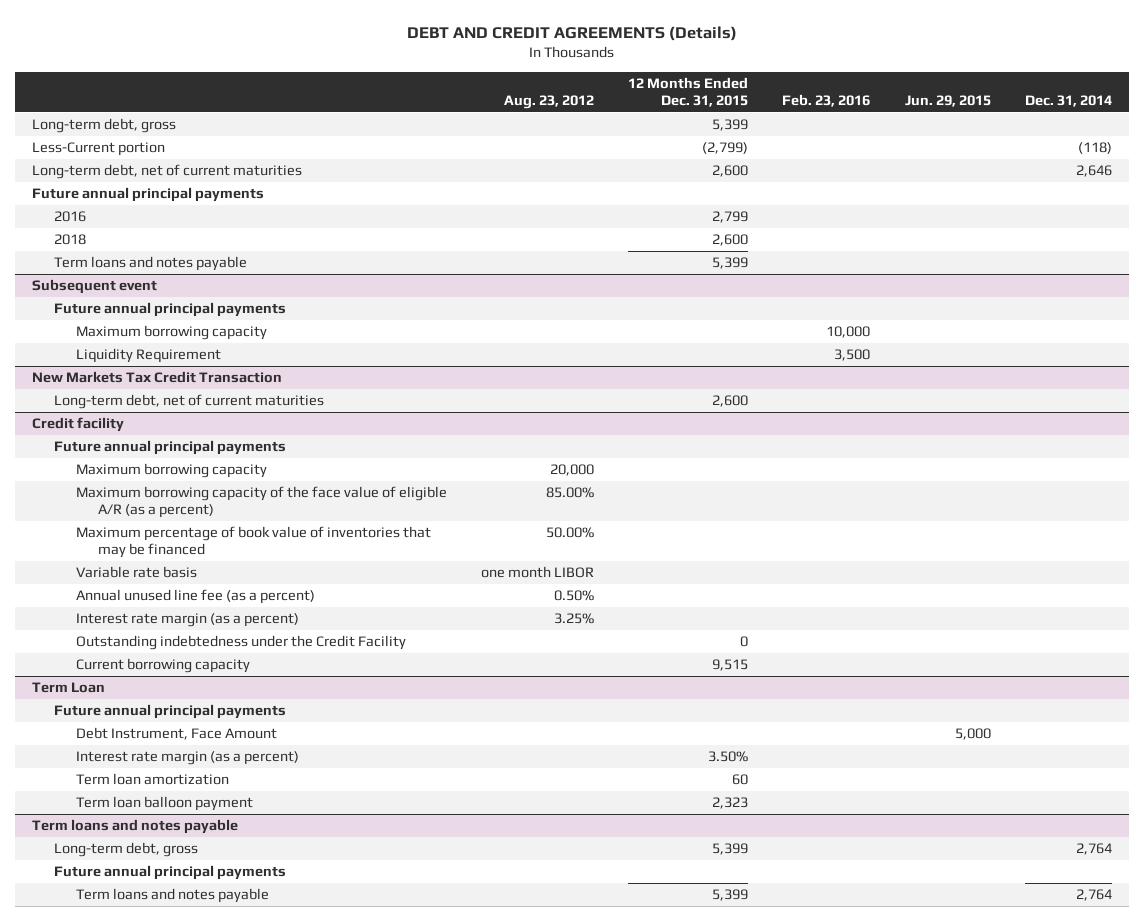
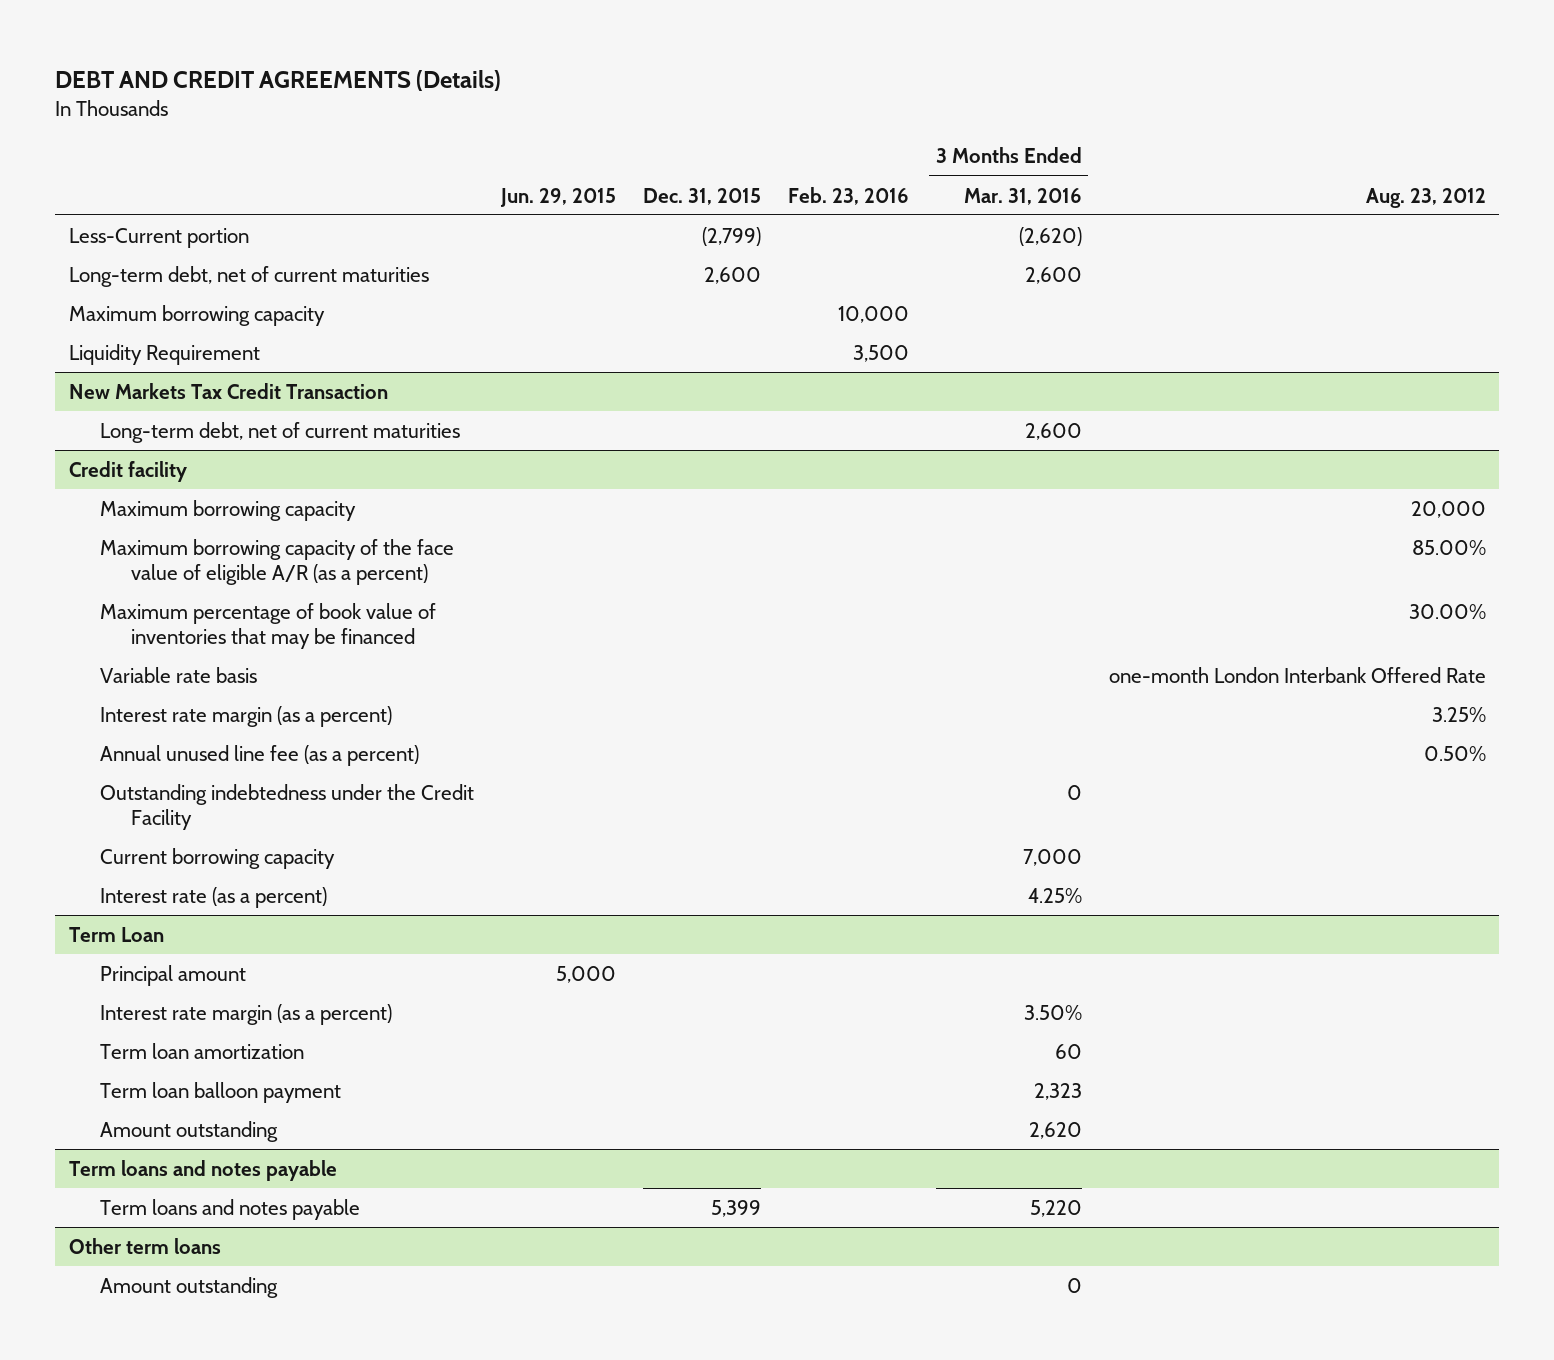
- | Aug. 23, 2012 | 12 Months Ended Dec. 31, 2015 | Feb. 23, 2016 | Jun. 29, 2015 | Dec. 31, 2014
+ | Jun. 29, 2015 | Dec. 31, 2015 | Feb. 23, 2016 | 3 Months Ended Mar. 31, 2016 | Aug. 23, 2012
- Long-term debt, gross | | 5,399 | | |
- Future annual principal payments
- 2016 | | 2,799 | | |
- 2018 | | 2,600 | | |
- Term loans and notes payable | | 5,399 | | |
- Subsequent event
- Future annual principal payments
- Maximum borrowing capacity | | | 10,000 | |
- Liquidity Requirement | | | 3,500 | |
+ Maximum borrowing capacity | | | 10,000 | |
+ Liquidity Requirement | | | 3,500 | |
@ Credit facility
- Future annual principal payments
- Maximum percentage of book value of inventories that may be financed | 50.00% | | | |
- Variable rate basis | one month LIBOR | | | |
+ Maximum percentage of book value of inventories that may be financed | | | | | 30.00%
+ Variable rate basis | | | | | one-month London Interbank Offered Rate
moved down: Annual unused line fee (as a percent) | | | | | 0.50%
+ Interest rate (as a percent) | | | | 4.25% |
@ Term Loan
- Future annual principal payments
- Debt Instrument, Face Amount | | | | 5,000 |
+ Principal amount | 5,000 | | | |
+ Amount outstanding | | | | 2,620 |
@ Term loans and notes payable
- Long-term debt, gross | | 5,399 | | | 2,764
- Future annual principal payments
+ Other term loans
+ Amount outstanding | | | | 0 |

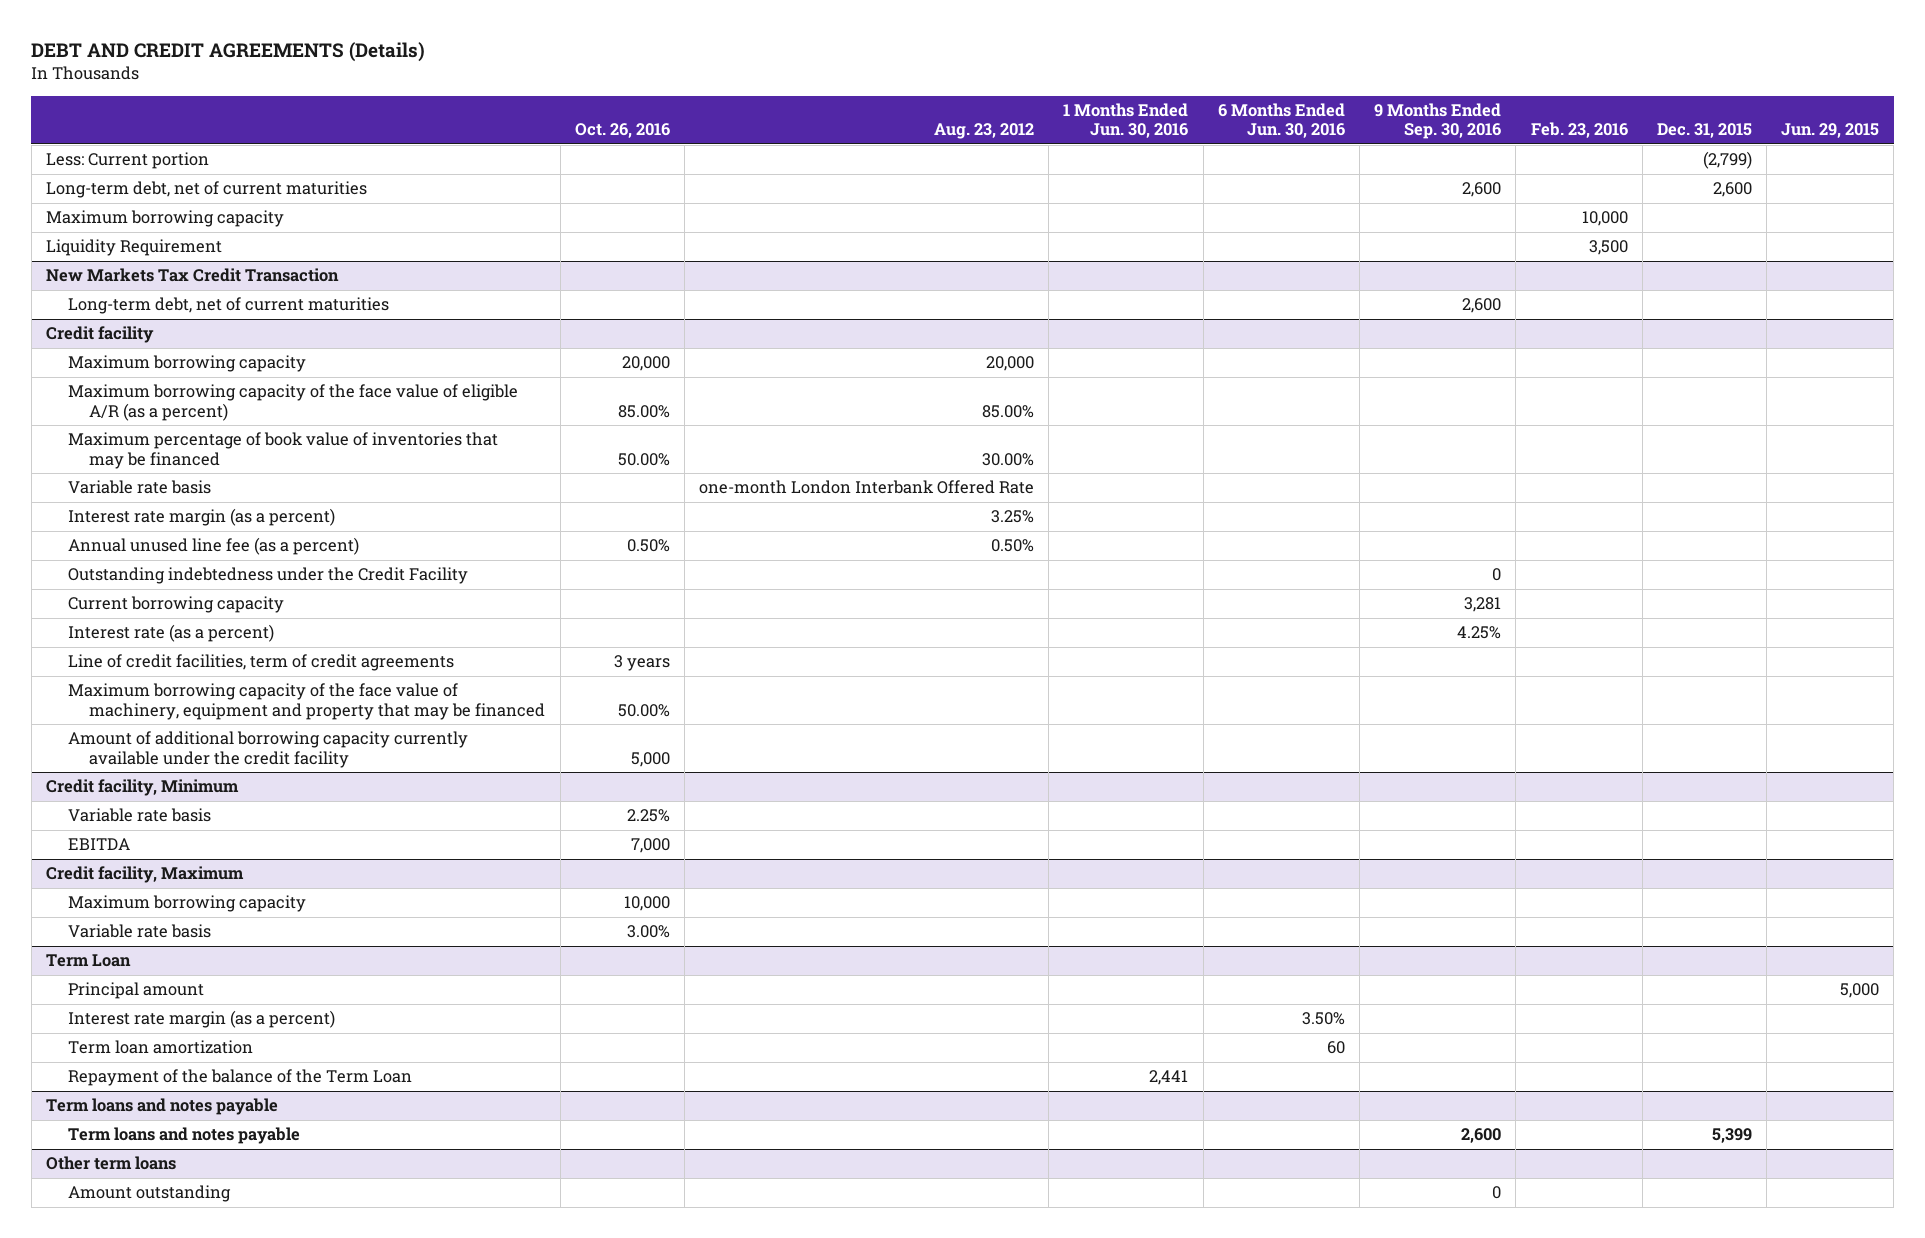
- | Jun. 29, 2015 | Dec. 31, 2015 | Feb. 23, 2016 | 3 Months Ended Mar. 31, 2016 | Aug. 23, 2012
+ | Oct. 26, 2016 | Aug. 23, 2012 | 1 Months Ended Jun. 30, 2016 | 6 Months Ended Jun. 30, 2016 | 9 Months Ended Sep. 30, 2016 | Feb. 23, 2016 | Dec. 31, 2015 | Jun. 29, 2015
- Less-Current portion | | (2,799) | | (2,620) |
+ Less: Current portion | | | | | | | (2,799) |
@ Credit facility
+ Line of credit facilities, term of credit agreements | 3 years | | | | | | |
+ Maximum borrowing capacity of the face value of machinery, equipment and property that may be financed | 50.00% | | | | | | |
+ Amount of additional borrowing capacity currently available under the credit facility | 5,000 | | | | | | |
+ Credit facility, Minimum
+ Variable rate basis | 2.25% | | | | | | |
+ EBITDA | 7,000 | | | | | | |
+ Credit facility, Maximum
+ Maximum borrowing capacity | 10,000 | | | | | | |
+ Variable rate basis | 3.00% | | | | | | |
@ Term Loan
- Term loan balloon payment | | | | 2,323 |
- Amount outstanding | | | | 2,620 |
+ Repayment of the balance of the Term Loan | | | 2,441 | | | | |

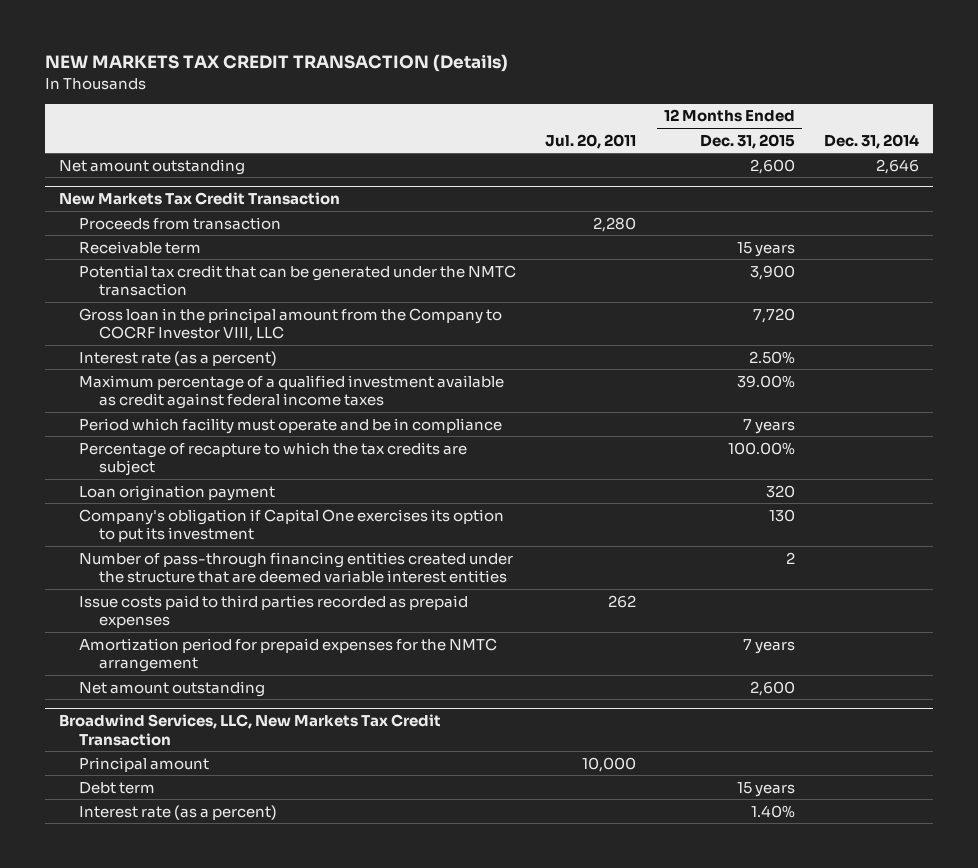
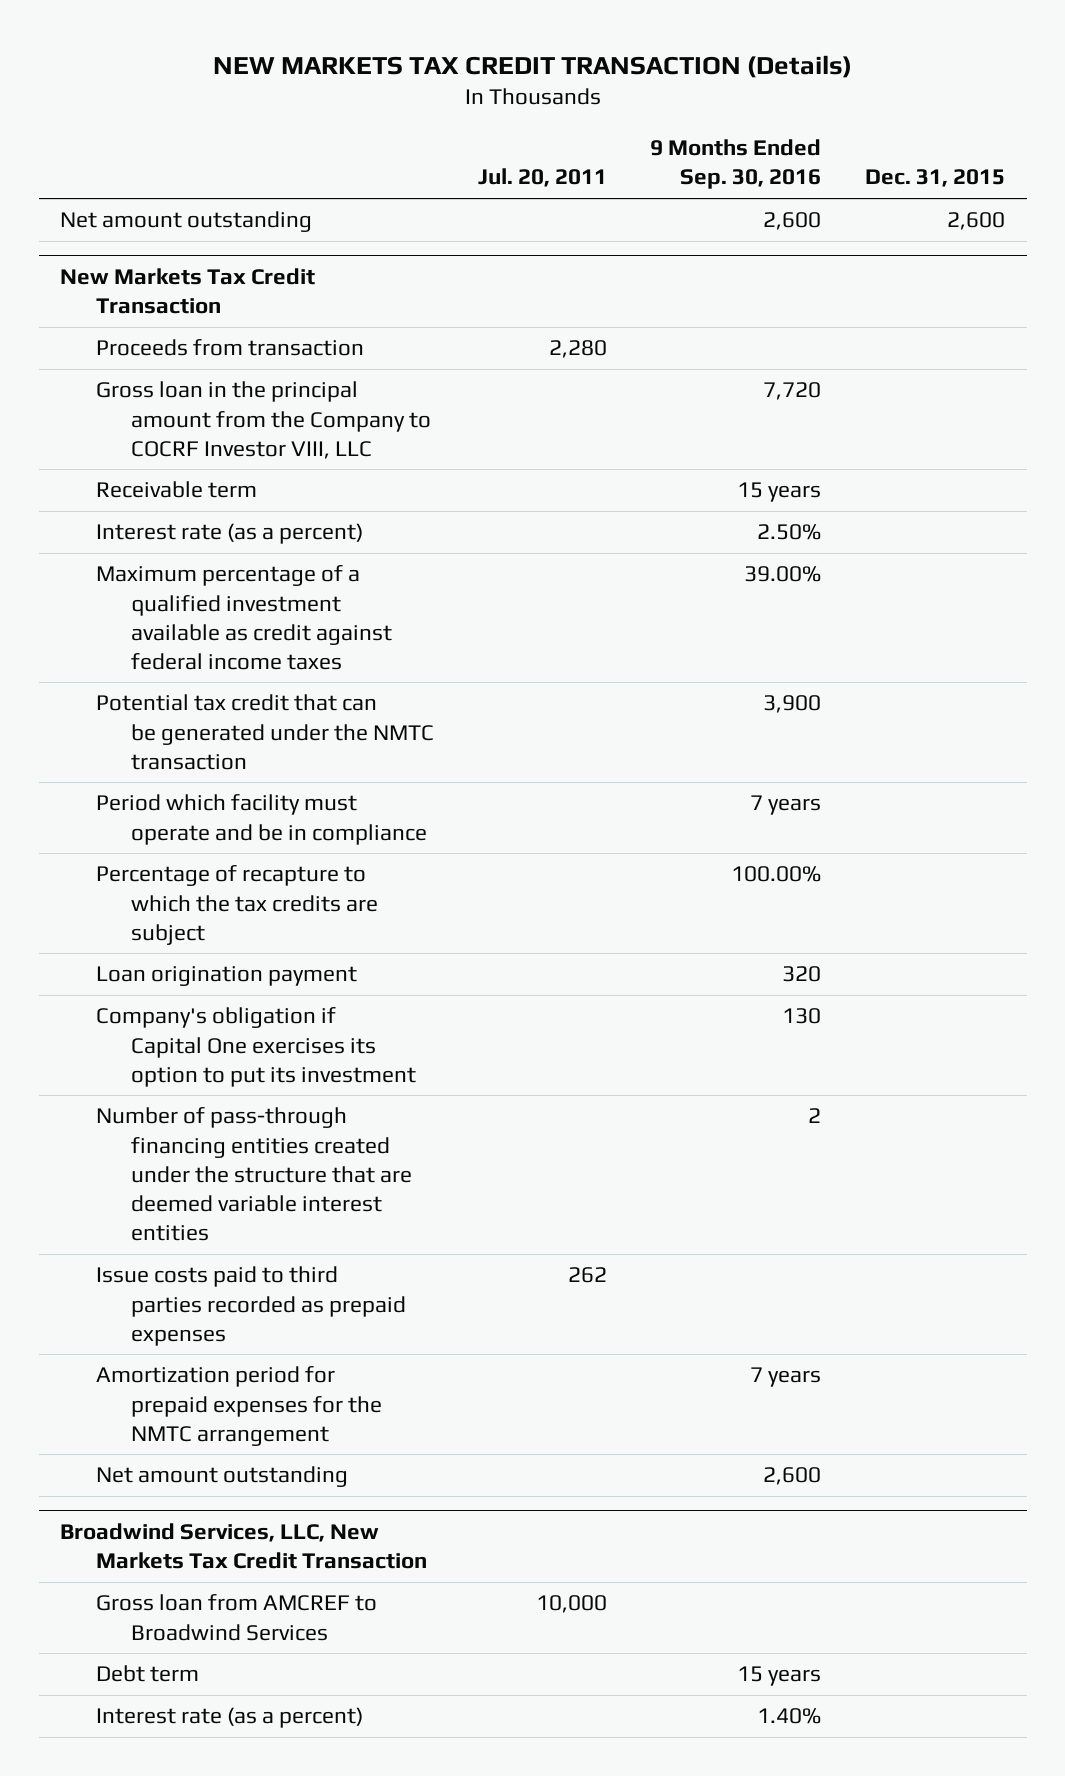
- | Jul. 20, 2011 | 12 Months Ended Dec. 31, 2015 | Dec. 31, 2014
+ | Jul. 20, 2011 | 9 Months Ended Sep. 30, 2016 | Dec. 31, 2015
@ New Markets Tax Credit Transaction
moved down: Receivable term | | 15 years |
moved down: Potential tax credit that can be generated under the NMTC transaction | | 3,900 |
@ Broadwind Services, LLC, New Markets Tax Credit Transaction
- Principal amount | 10,000 | |
+ Gross loan from AMCREF to Broadwind Services | 10,000 | |

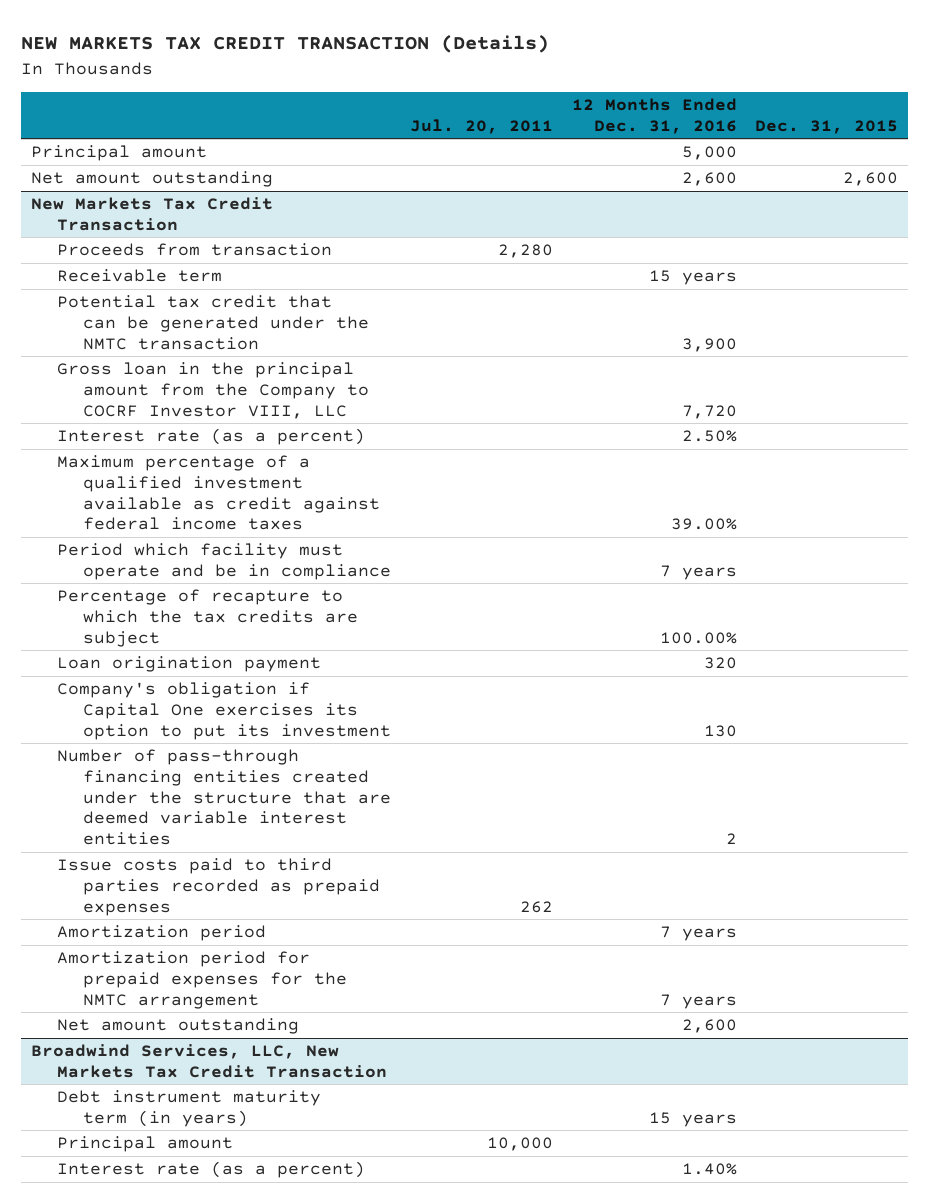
- | Jul. 20, 2011 | 9 Months Ended Sep. 30, 2016 | Dec. 31, 2015
+ | Jul. 20, 2011 | 12 Months Ended Dec. 31, 2016 | Dec. 31, 2015
+ Principal amount | | 5,000 |
@ New Markets Tax Credit Transaction
moved up: Potential tax credit that can be generated under the NMTC transaction | | 3,900 |
moved down: Gross loan in the principal amount from the Company to COCRF Investor VIII, LLC | | 7,720 |
+ Amortization period | | 7 years |
@ Broadwind Services, LLC, New Markets Tax Credit Transaction
- Gross loan from AMCREF to Broadwind Services | 10,000 | |
- Debt term | | 15 years |
+ Debt instrument maturity term (in years) | | 15 years |
+ Principal amount | 10,000 | |

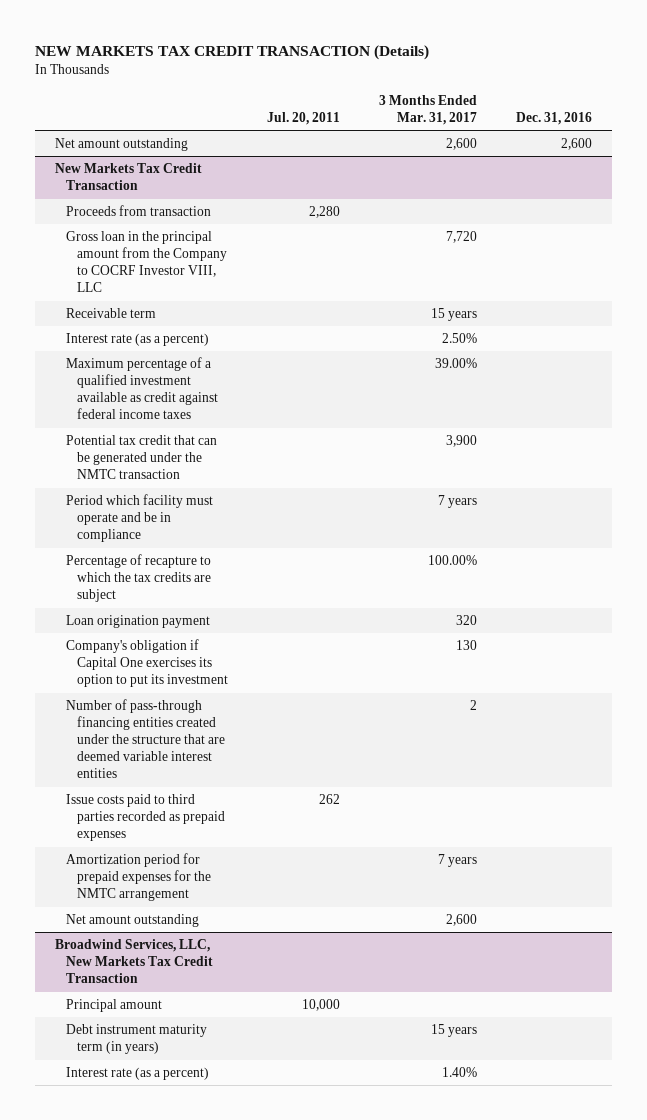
- | Jul. 20, 2011 | 12 Months Ended Dec. 31, 2016 | Dec. 31, 2015
+ | Jul. 20, 2011 | 3 Months Ended Mar. 31, 2017 | Dec. 31, 2016
- Principal amount | | 5,000 |
@ New Markets Tax Credit Transaction
moved down: Receivable term | | 15 years |
moved down: Potential tax credit that can be generated under the NMTC transaction | | 3,900 |
- Amortization period | | 7 years |
@ Broadwind Services, LLC, New Markets Tax Credit Transaction
moved down: Debt instrument maturity term (in years) | | 15 years |

